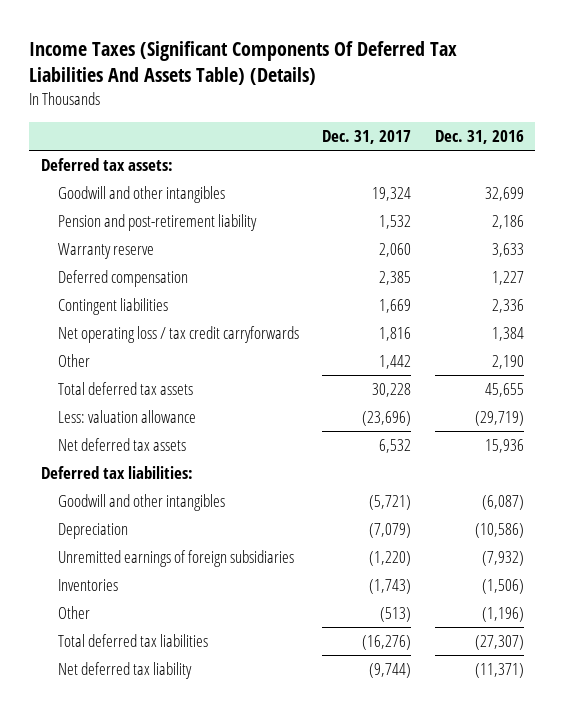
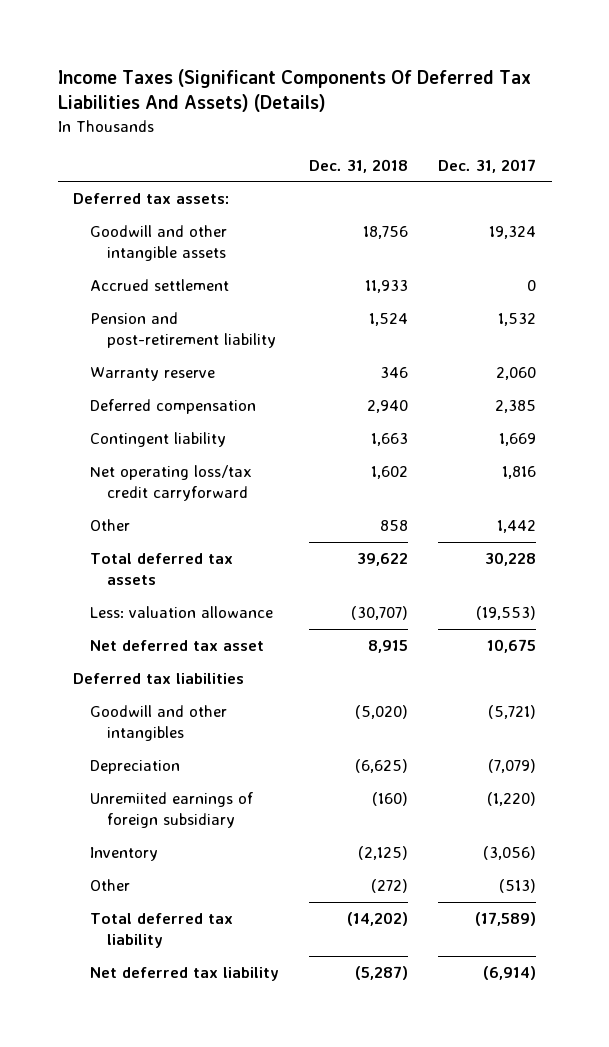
- Income Taxes (Significant Components Of Deferred Tax Liabilities And Assets Table) (Details)
+ Income Taxes (Significant Components Of Deferred Tax Liabilities And Assets) (Details)
- | Dec. 31, 2017 | Dec. 31, 2016
+ | Dec. 31, 2018 | Dec. 31, 2017
- Goodwill and other intangibles | 19,324 | 32,699
+ Goodwill and other intangible assets | 18,756 | 19,324
+ Accrued settlement | 11,933 | 0
- Contingent liabilities | 1,669 | 2,336
- Net operating loss / tax credit carryforwards | 1,816 | 1,384
+ Contingent liability | 1,663 | 1,669
+ Net operating loss/tax credit carryforward | 1,602 | 1,816
- Less: valuation allowance | (23,696) | (29,719)
- Net deferred tax assets | 6,532 | 15,936
- Deferred tax liabilities:
+ Less: valuation allowance | (30,707) | (19,553)
+ Net deferred tax asset | 8,915 | 10,675
+ Deferred tax liabilities
- Unremitted earnings of foreign subsidiaries | (1,220) | (7,932)
- Inventories | (1,743) | (1,506)
+ Unremiited earnings of foreign subsidiary | (160) | (1,220)
+ Inventory | (2,125) | (3,056)
- Total deferred tax liabilities | (16,276) | (27,307)
- Net deferred tax liability | (9,744) | (11,371)
+ Total deferred tax liability | (14,202) | (17,589)
+ Net deferred tax liability | (5,287) | (6,914)

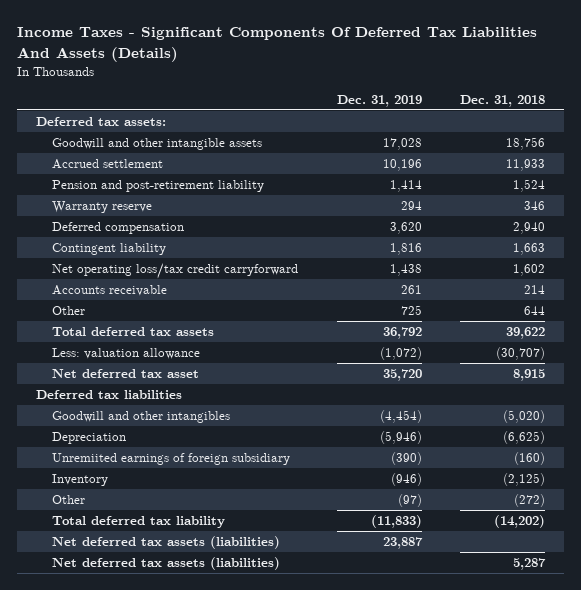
- Income Taxes (Significant Components Of Deferred Tax Liabilities And Assets) (Details)
+ Income Taxes - Significant Components Of Deferred Tax Liabilities And Assets (Details)
- | Dec. 31, 2018 | Dec. 31, 2017
+ | Dec. 31, 2019 | Dec. 31, 2018
- Other | 858 | 1,442
+ Accounts receivable | 261 | 214
+ Other | 725 | 644
- Net deferred tax liability | (5,287) | (6,914)
+ Net deferred tax assets (liabilities) | 23,887 |
+ Net deferred tax assets (liabilities) | | 5,287

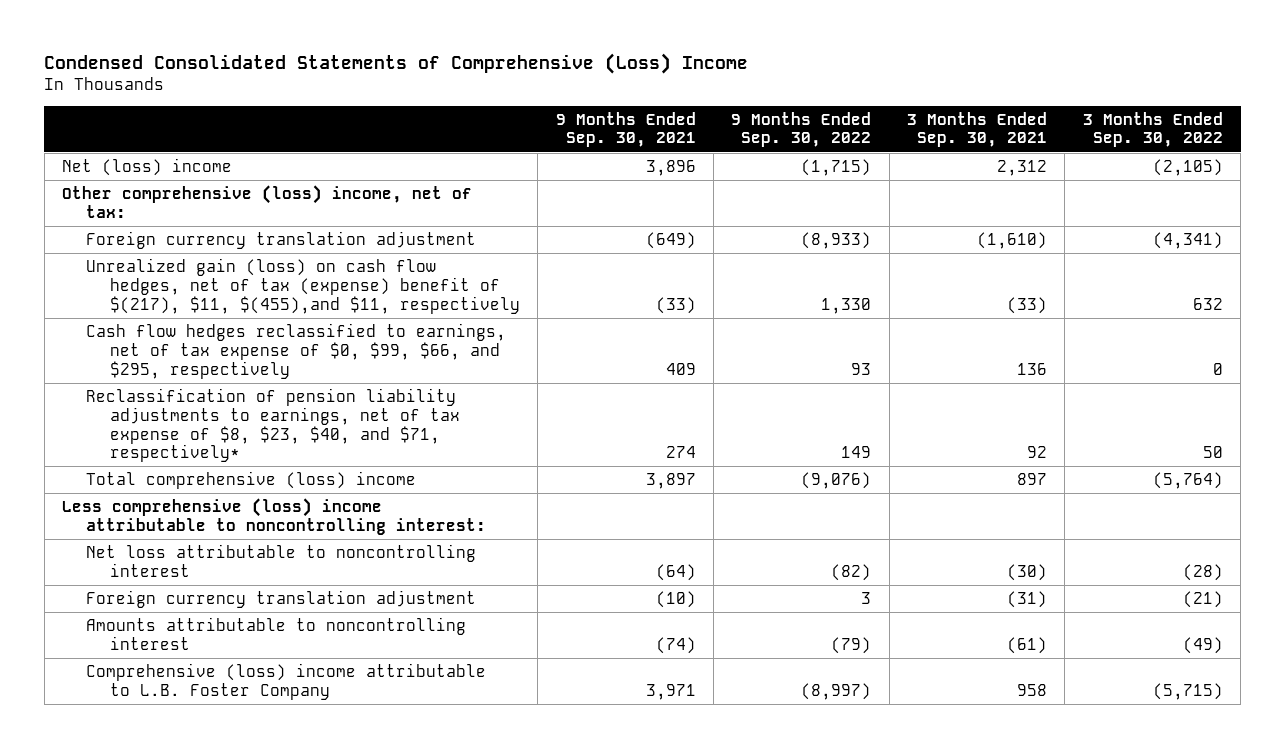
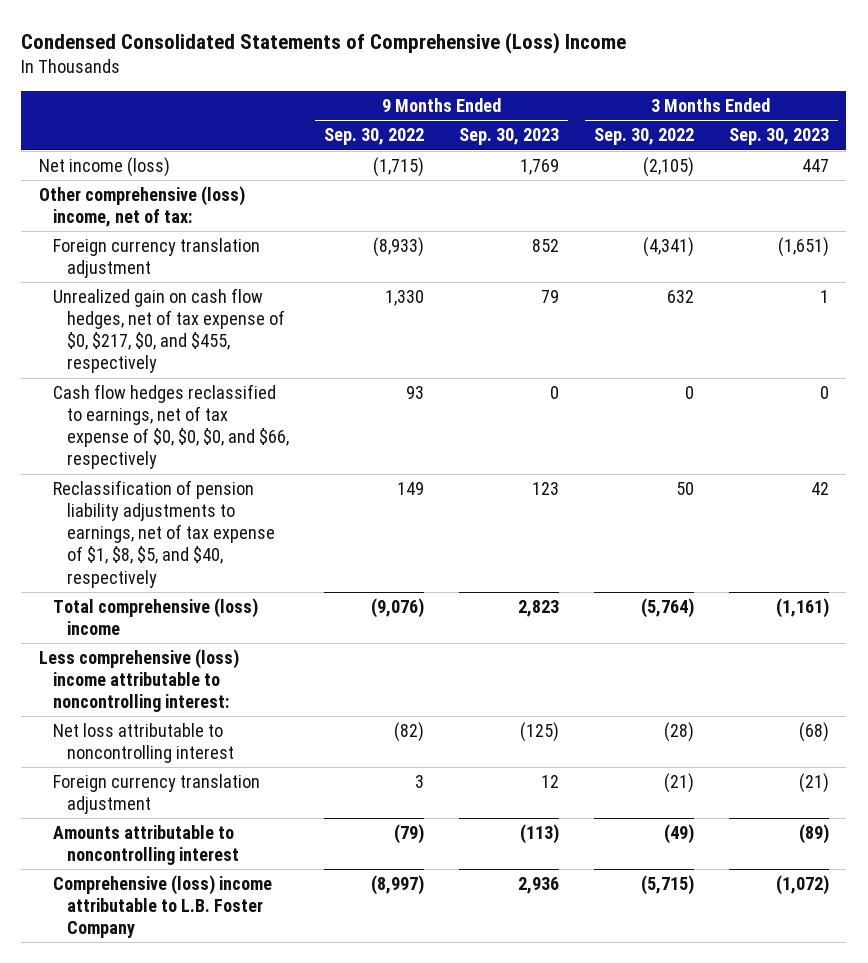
- | 9 Months Ended Sep. 30, 2021 | 9 Months Ended Sep. 30, 2022 | 3 Months Ended Sep. 30, 2021 | 3 Months Ended Sep. 30, 2022
+ | 9 Months Ended Sep. 30, 2022 | 9 Months Ended Sep. 30, 2023 | 3 Months Ended Sep. 30, 2022 | 3 Months Ended Sep. 30, 2023
- Net (loss) income | 3,896 | (1,715) | 2,312 | (2,105)
+ Net income (loss) | (1,715) | 1,769 | (2,105) | 447
- Unrealized gain (loss) on cash flow hedges, net of tax (expense) benefit of $(217), $11, $(455),and $11, respectively | (33) | 1,330 | (33) | 632
- Cash flow hedges reclassified to earnings, net of tax expense of $0, $99, $66, and $295, respectively | 409 | 93 | 136 | 0
- Reclassification of pension liability adjustments to earnings, net of tax expense of $8, $23, $40, and $71, respectively* | 274 | 149 | 92 | 50
+ Unrealized gain on cash flow hedges, net of tax expense of $0, $217, $0, and $455, respectively | 1,330 | 79 | 632 | 1
+ Cash flow hedges reclassified to earnings, net of tax expense of $0, $0, $0, and $66, respectively | 93 | 0 | 0 | 0
+ Reclassification of pension liability adjustments to earnings, net of tax expense of $1, $8, $5, and $40, respectively | 149 | 123 | 50 | 42

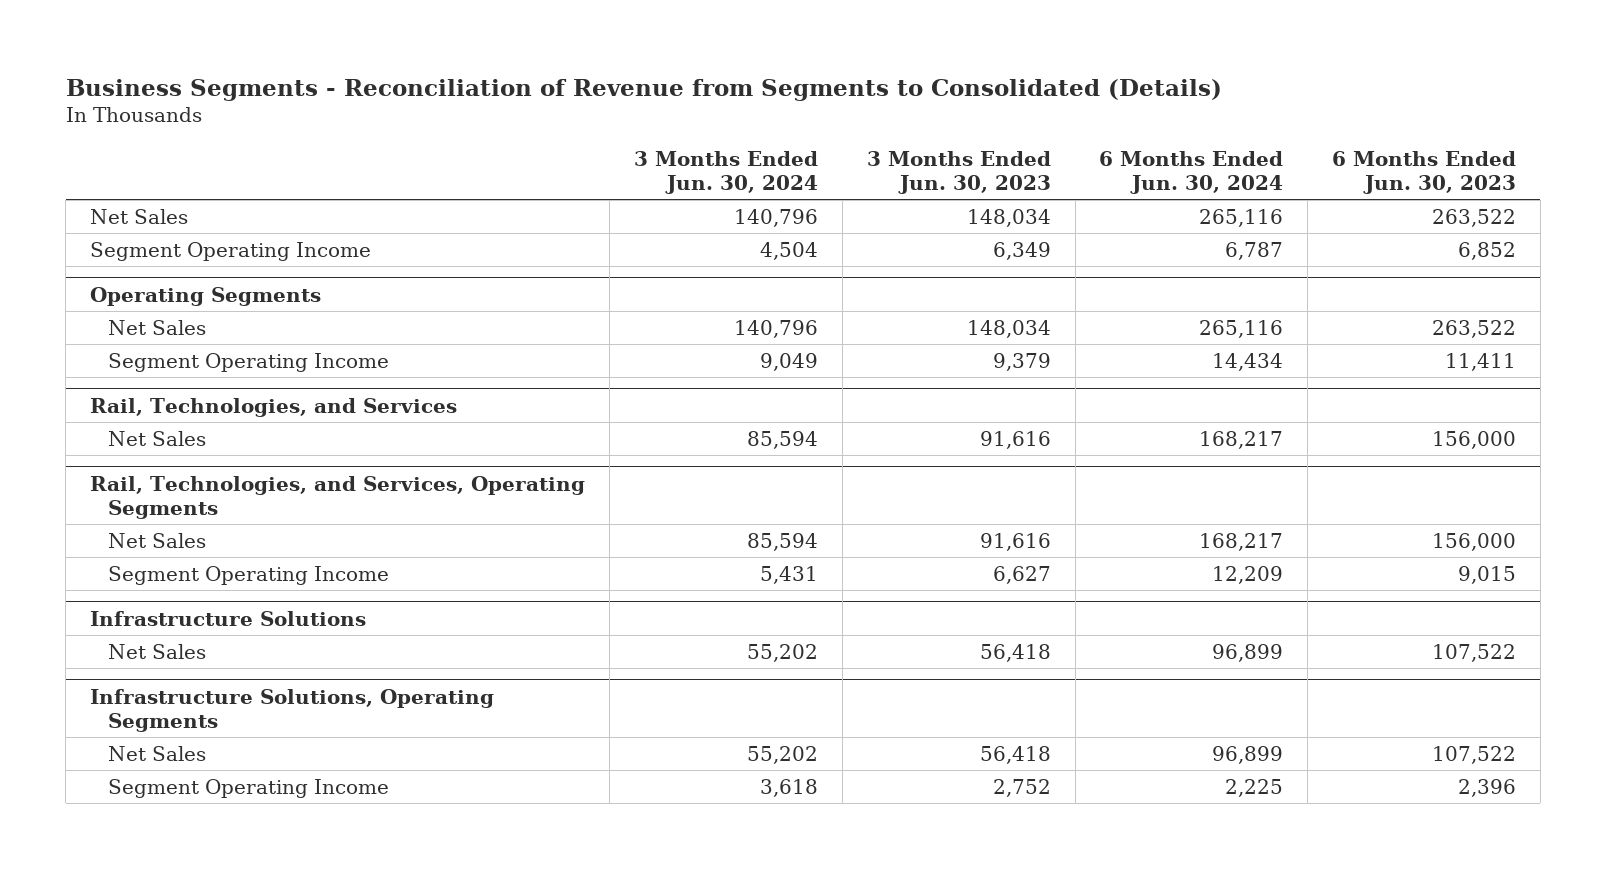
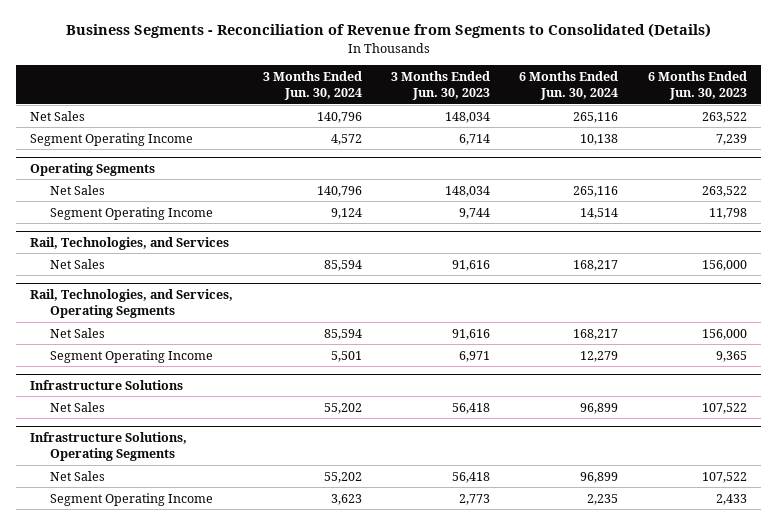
- Segment Operating Income | 4,504 | 6,349 | 6,787 | 6,852
+ Segment Operating Income | 4,572 | 6,714 | 10,138 | 7,239
@ Operating Segments
- Segment Operating Income | 9,049 | 9,379 | 14,434 | 11,411
+ Segment Operating Income | 9,124 | 9,744 | 14,514 | 11,798
@ Rail, Technologies, and Services, Operating Segments
- Segment Operating Income | 5,431 | 6,627 | 12,209 | 9,015
+ Segment Operating Income | 5,501 | 6,971 | 12,279 | 9,365
@ Infrastructure Solutions, Operating Segments
- Segment Operating Income | 3,618 | 2,752 | 2,225 | 2,396
+ Segment Operating Income | 3,623 | 2,773 | 2,235 | 2,433

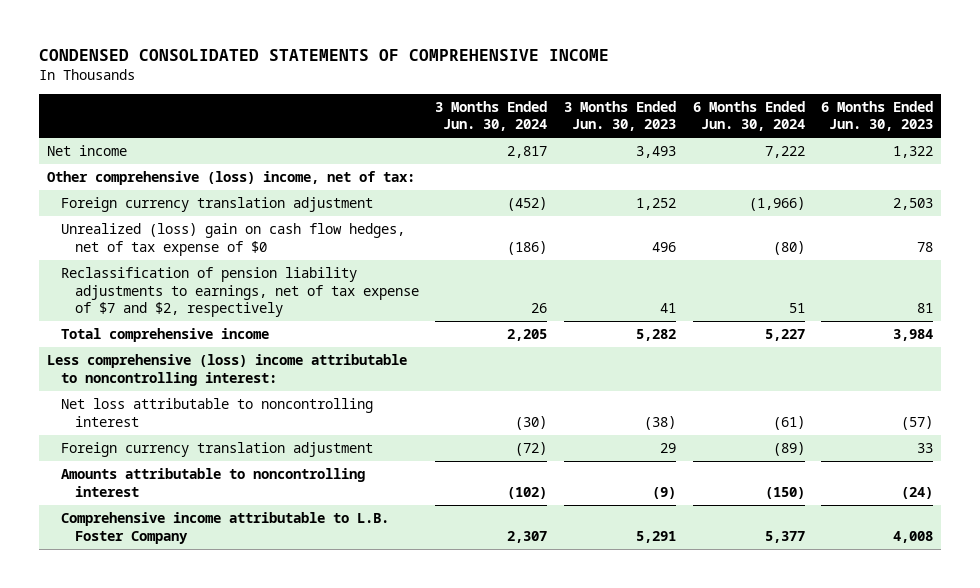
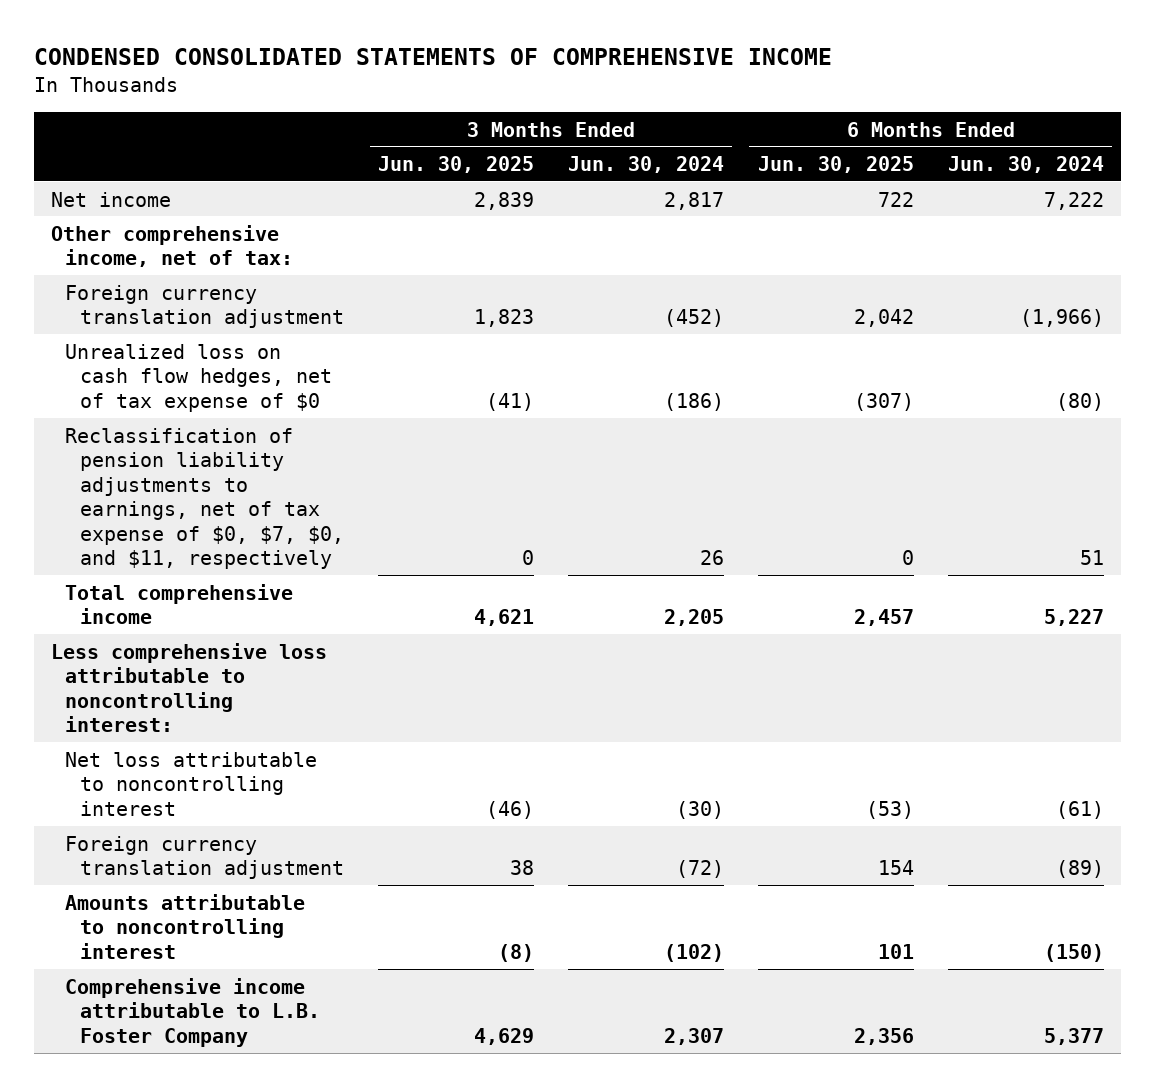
- | 3 Months Ended Jun. 30, 2024 | 3 Months Ended Jun. 30, 2023 | 6 Months Ended Jun. 30, 2024 | 6 Months Ended Jun. 30, 2023
+ | 3 Months Ended Jun. 30, 2025 | 3 Months Ended Jun. 30, 2024 | 6 Months Ended Jun. 30, 2025 | 6 Months Ended Jun. 30, 2024
- Other comprehensive (loss) income, net of tax:
+ Other comprehensive income, net of tax:
- Unrealized (loss) gain on cash flow hedges, net of tax expense of $0 | (186) | 496 | (80) | 78
- Reclassification of pension liability adjustments to earnings, net of tax expense of $7 and $2, respectively | 26 | 41 | 51 | 81
+ Unrealized loss on cash flow hedges, net of tax expense of $0 | (41) | (186) | (307) | (80)
+ Reclassification of pension liability adjustments to earnings, net of tax expense of $0, $7, $0, and $11, respectively | 0 | 26 | 0 | 51
- Less comprehensive (loss) income attributable to noncontrolling interest:
+ Less comprehensive loss attributable to noncontrolling interest:

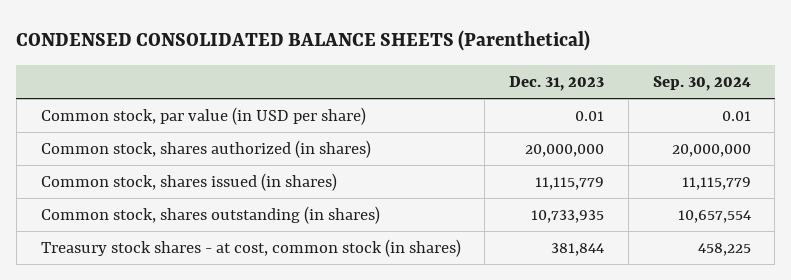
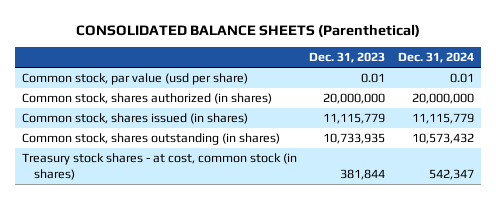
- CONDENSED CONSOLIDATED BALANCE SHEETS (Parenthetical)
+ CONSOLIDATED BALANCE SHEETS (Parenthetical)
- | Dec. 31, 2023 | Sep. 30, 2024
+ | Dec. 31, 2023 | Dec. 31, 2024
- Common stock, par value (in USD per share) | 0.01 | 0.01
+ Common stock, par value (usd per share) | 0.01 | 0.01

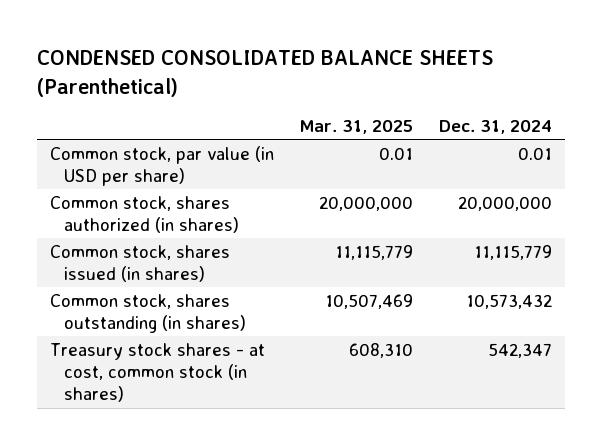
- CONSOLIDATED BALANCE SHEETS (Parenthetical)
+ CONDENSED CONSOLIDATED BALANCE SHEETS (Parenthetical)
- | Dec. 31, 2023 | Dec. 31, 2024
+ | Mar. 31, 2025 | Dec. 31, 2024
- Common stock, par value (usd per share) | 0.01 | 0.01
+ Common stock, par value (in USD per share) | 0.01 | 0.01

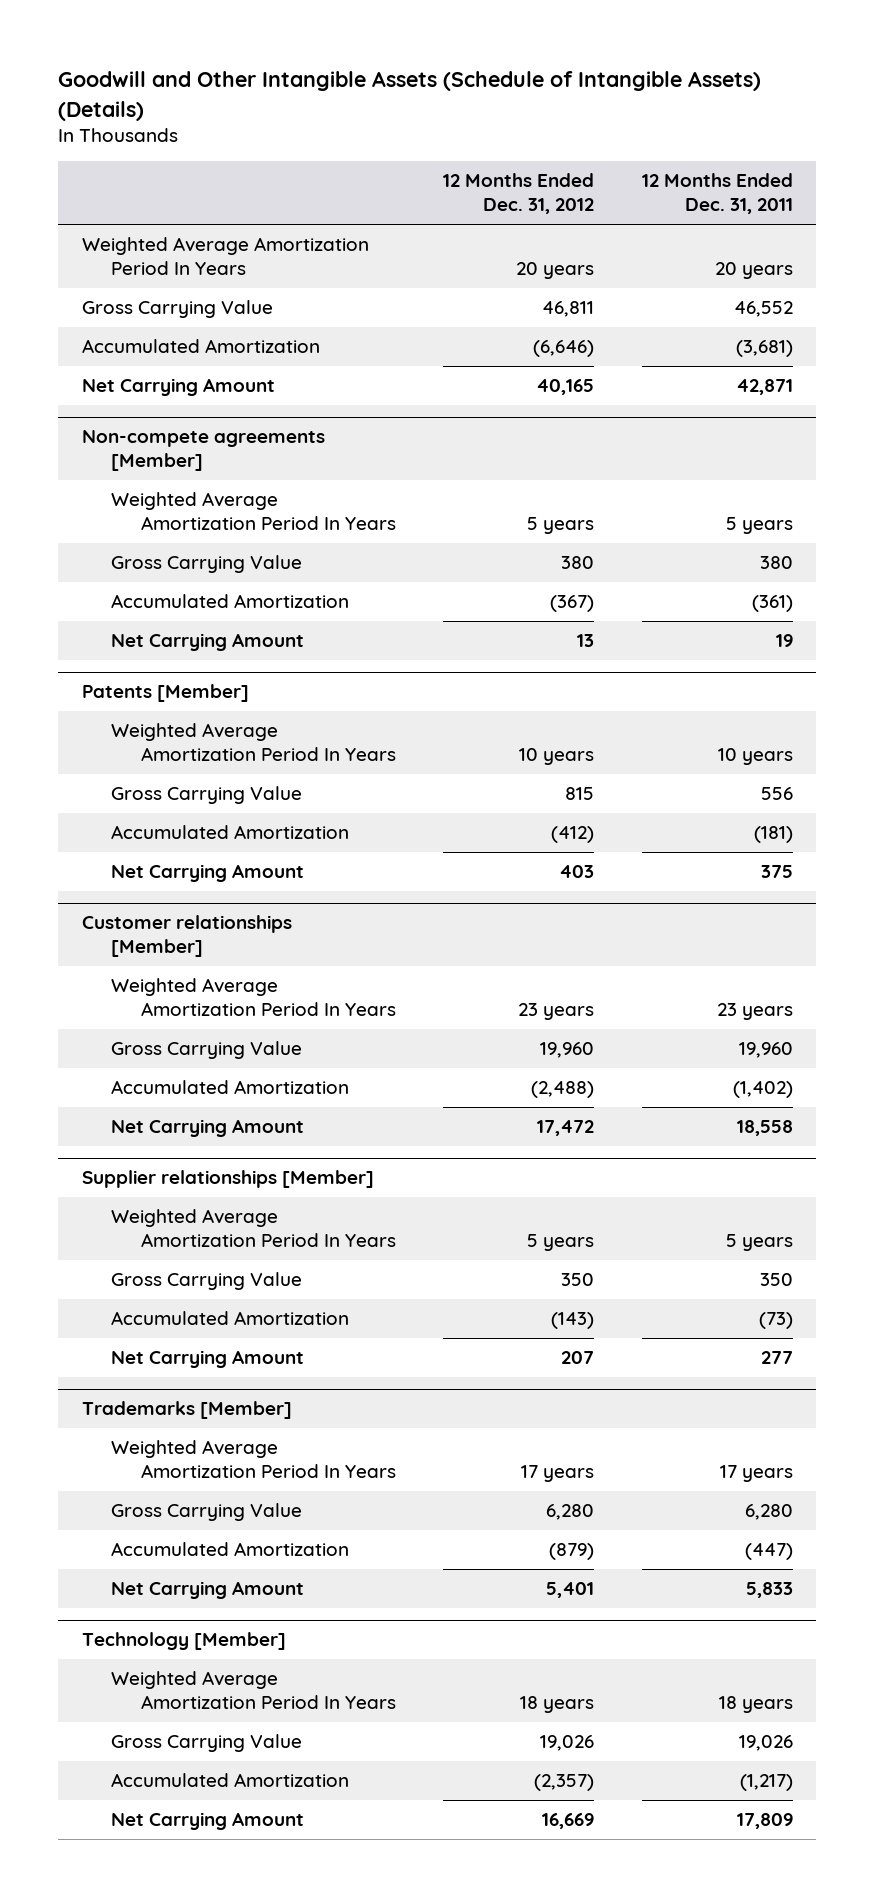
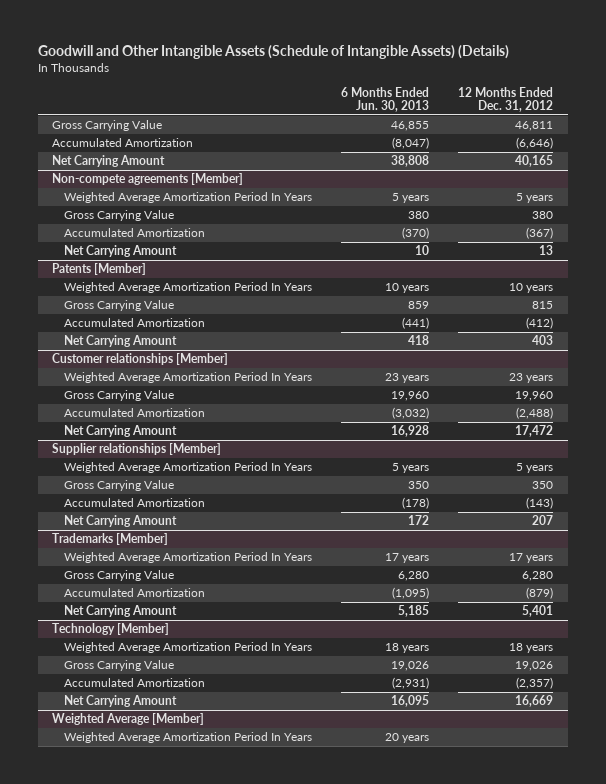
- | 12 Months Ended Dec. 31, 2012 | 12 Months Ended Dec. 31, 2011
+ | 6 Months Ended Jun. 30, 2013 | 12 Months Ended Dec. 31, 2012
- Weighted Average Amortization Period In Years | 20 years | 20 years
+ Weighted Average [Member]
+ Weighted Average Amortization Period In Years | 20 years |

